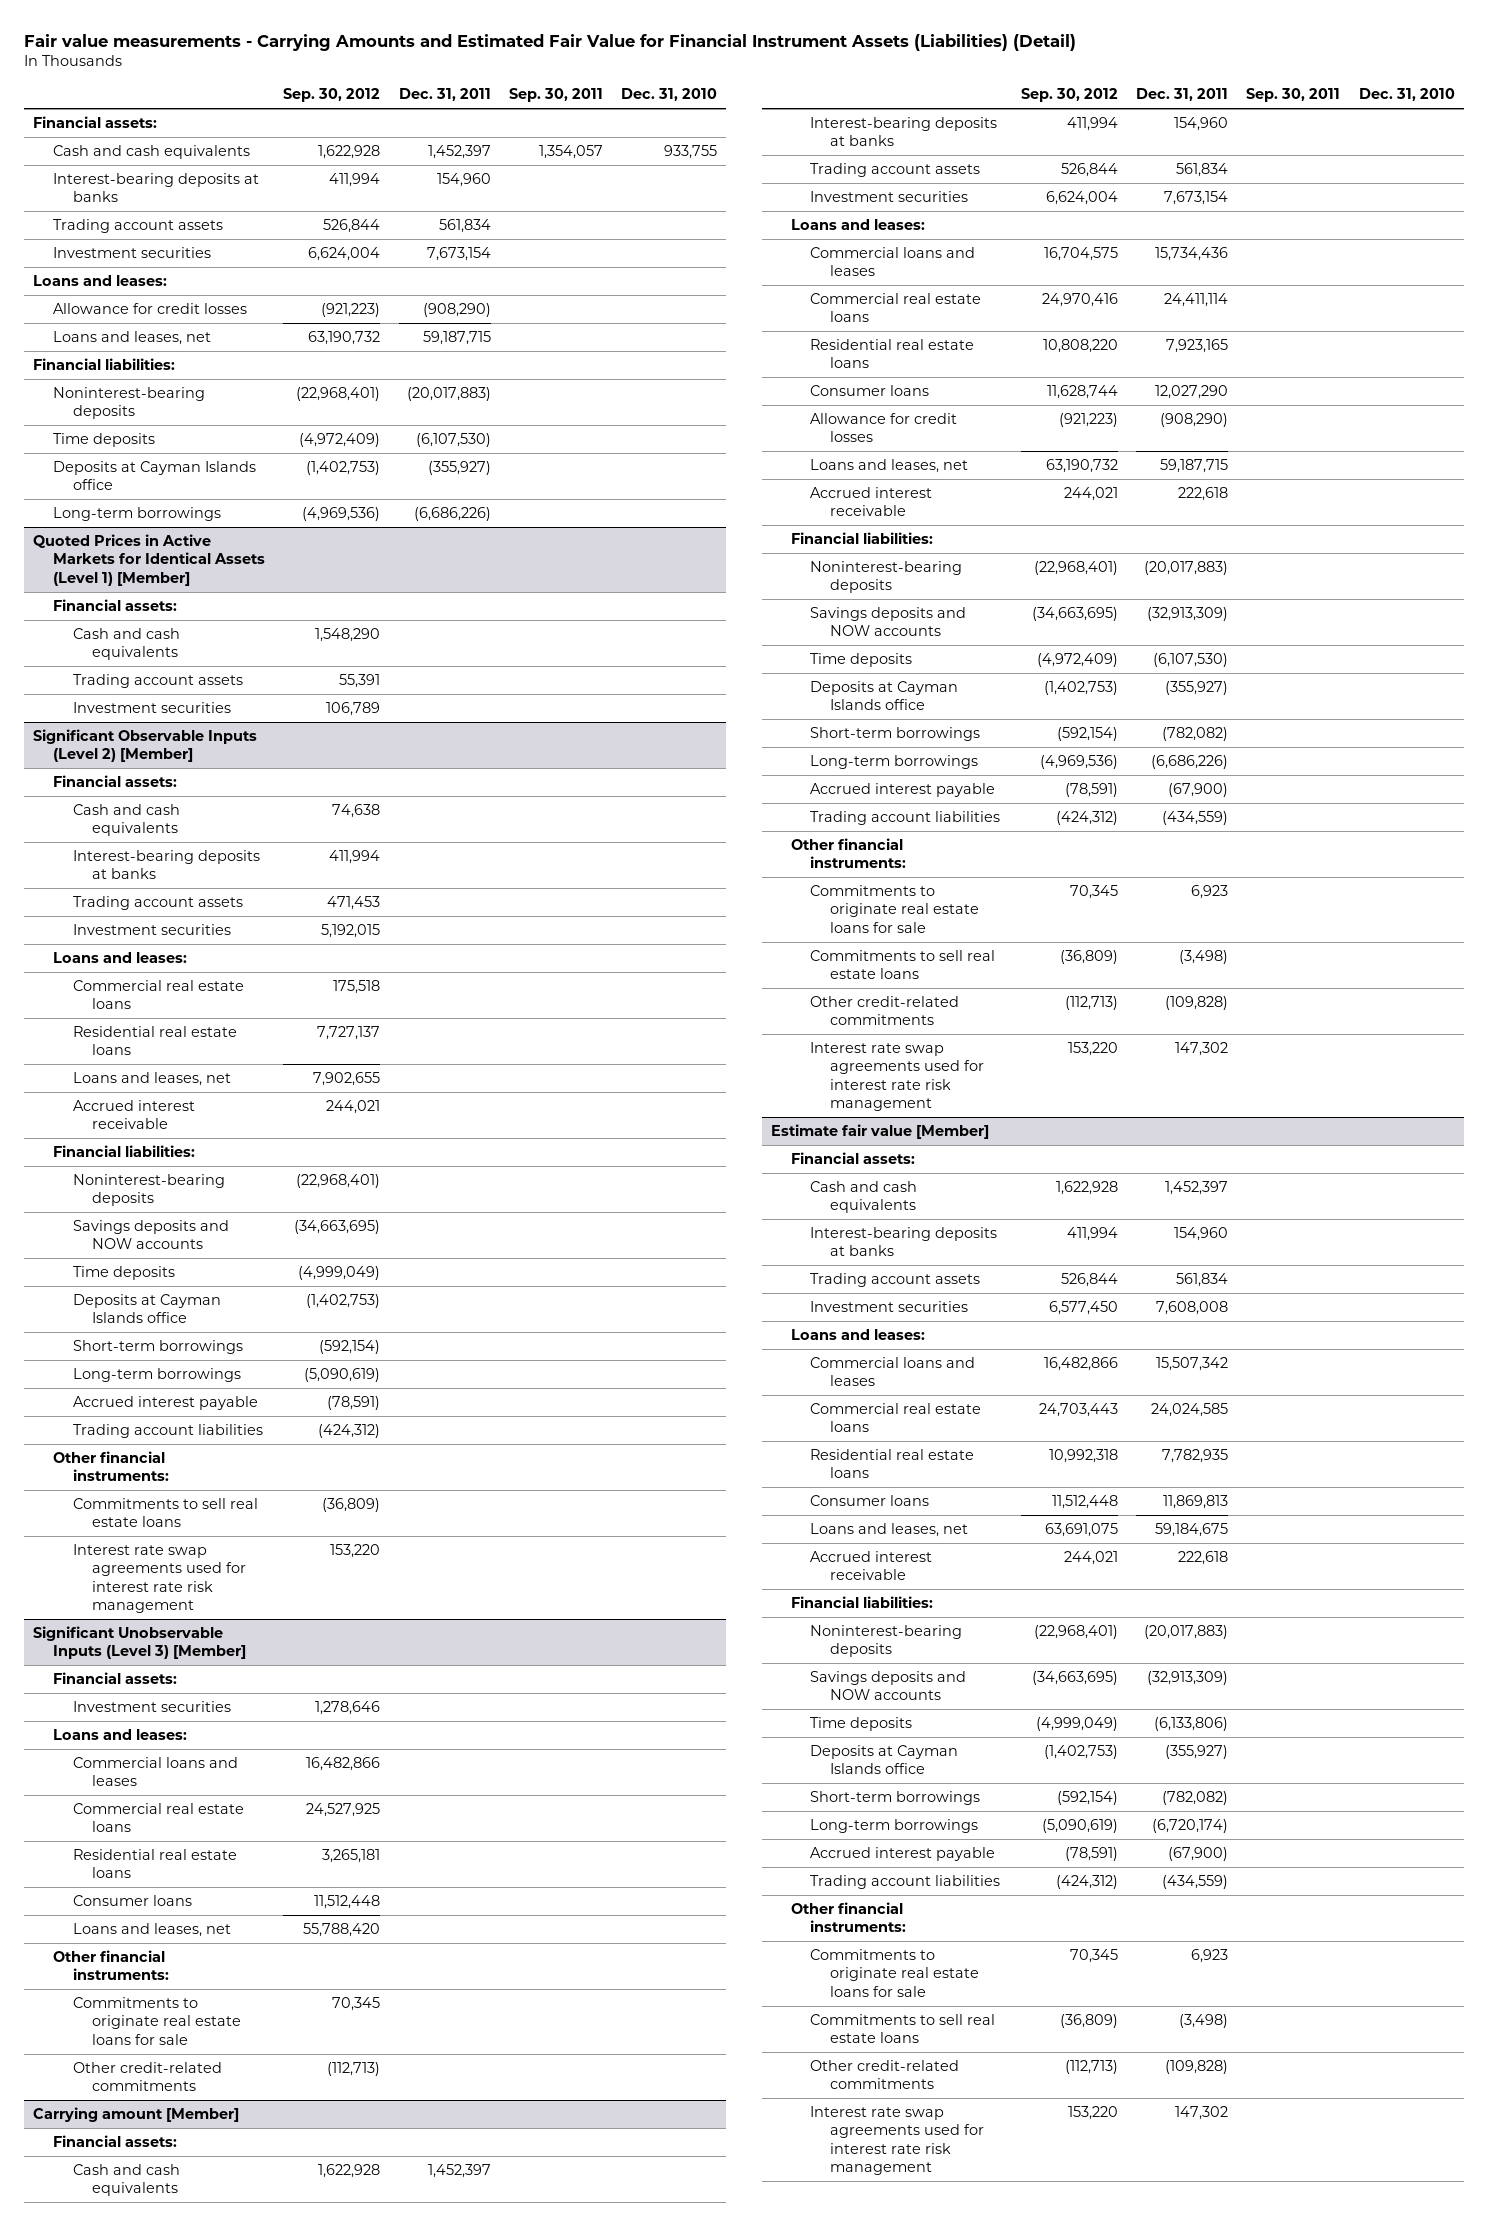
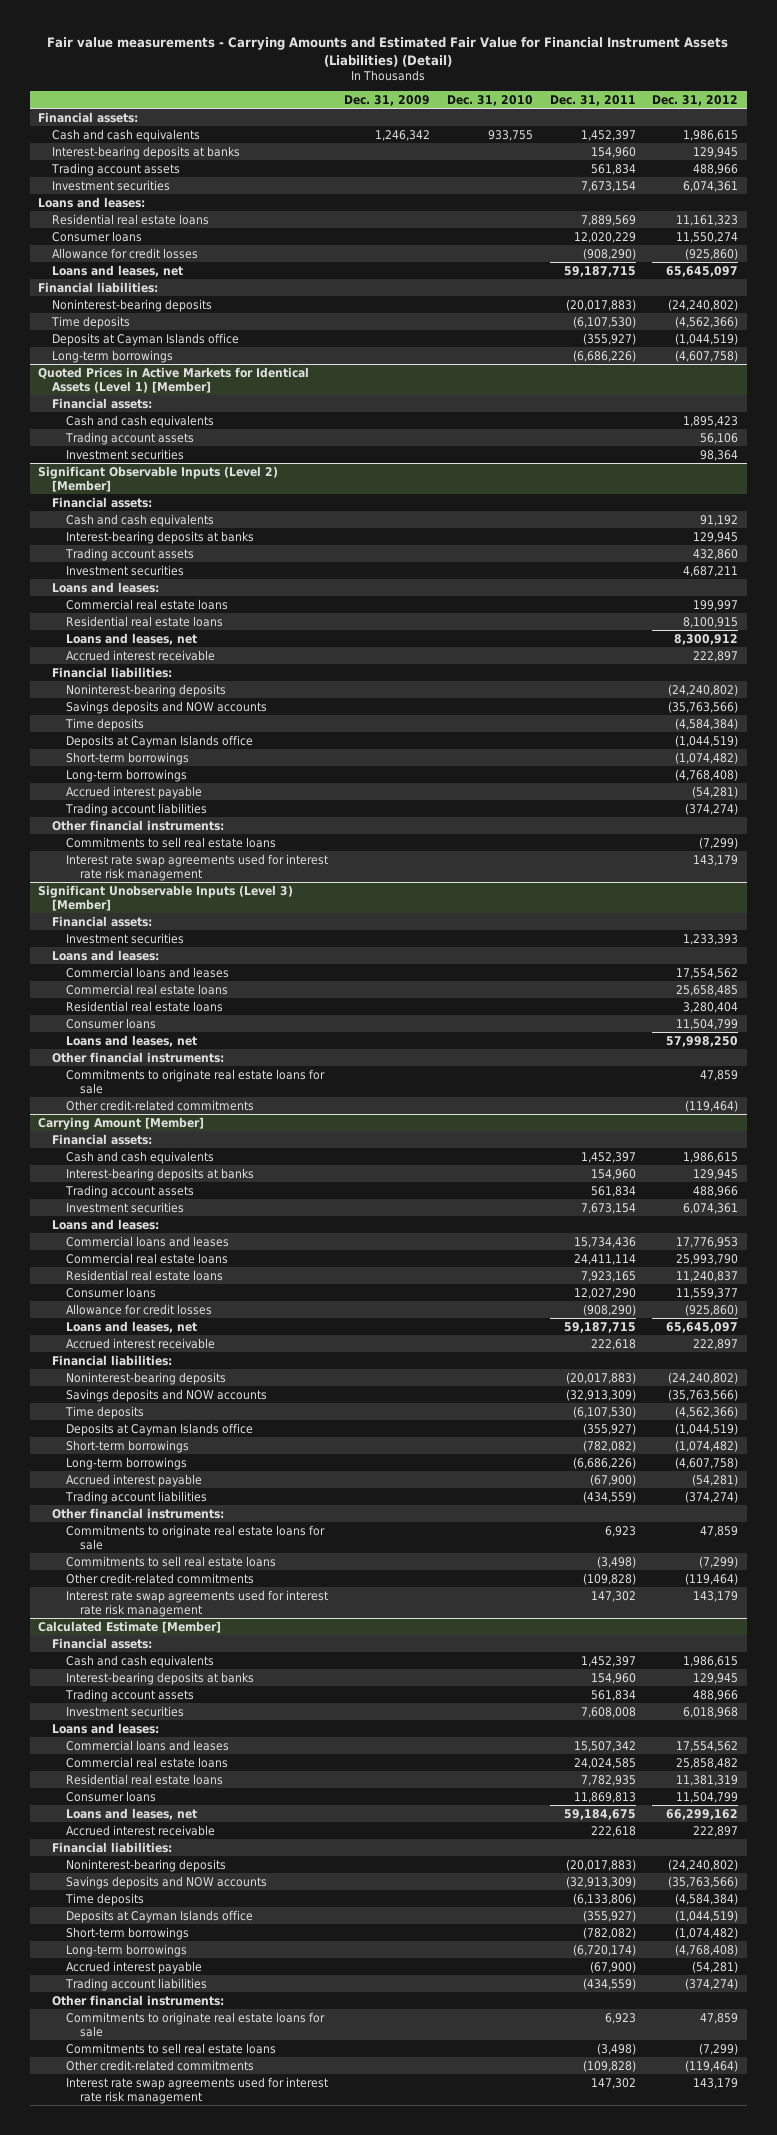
- | Sep. 30, 2012 | Dec. 31, 2011 | Sep. 30, 2011 | Dec. 31, 2010
+ | Dec. 31, 2009 | Dec. 31, 2010 | Dec. 31, 2011 | Dec. 31, 2012
+ Residential real estate loans | | | 7,889,569 | 11,161,323
+ Consumer loans | | | 12,020,229 | 11,550,274
- Carrying amount [Member]
+ Carrying Amount [Member]
- Estimate fair value [Member]
+ Calculated Estimate [Member]

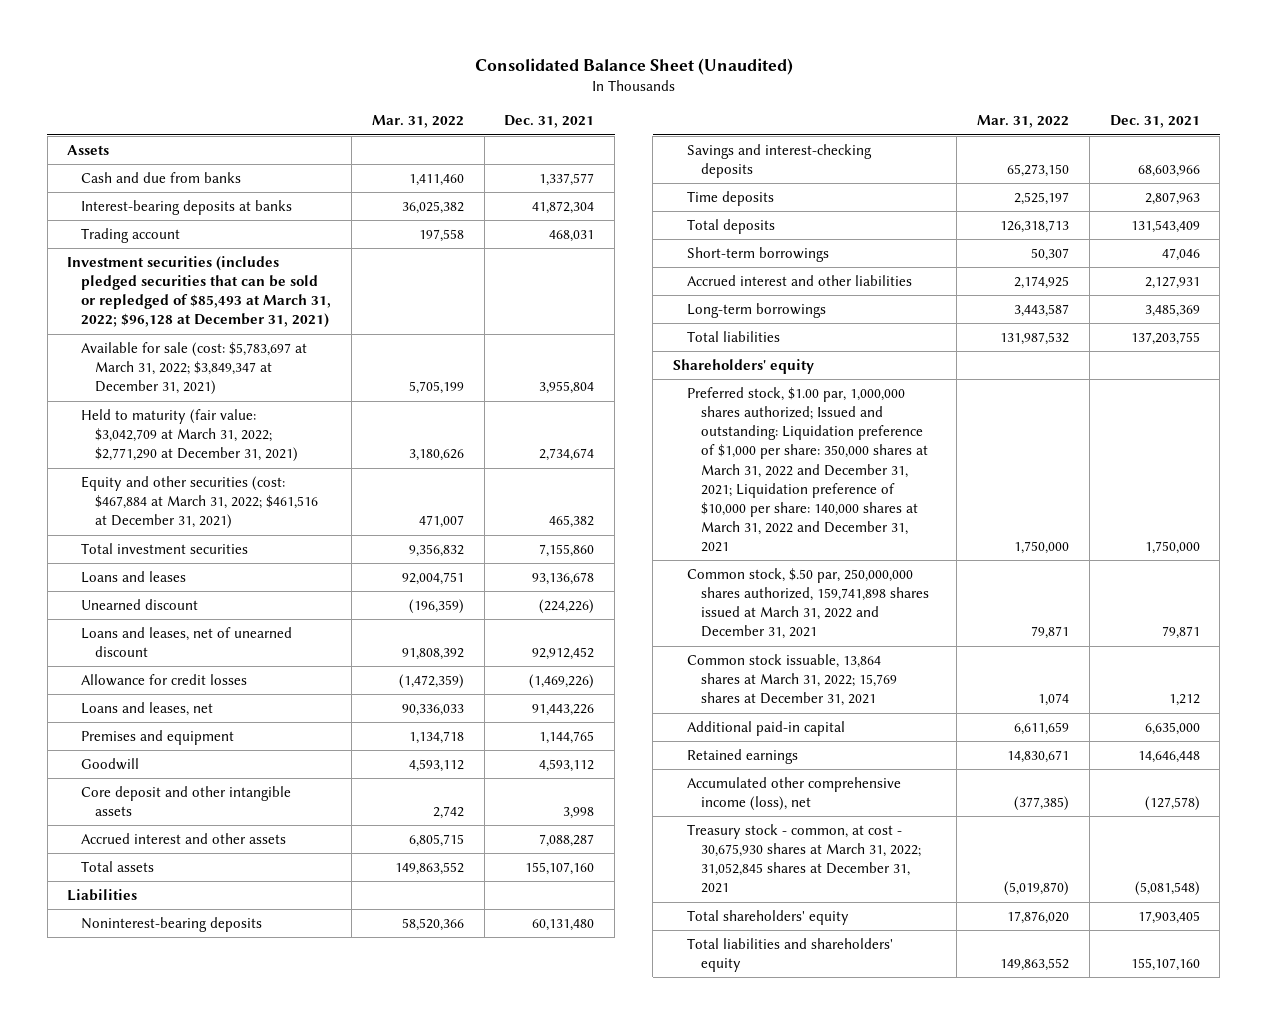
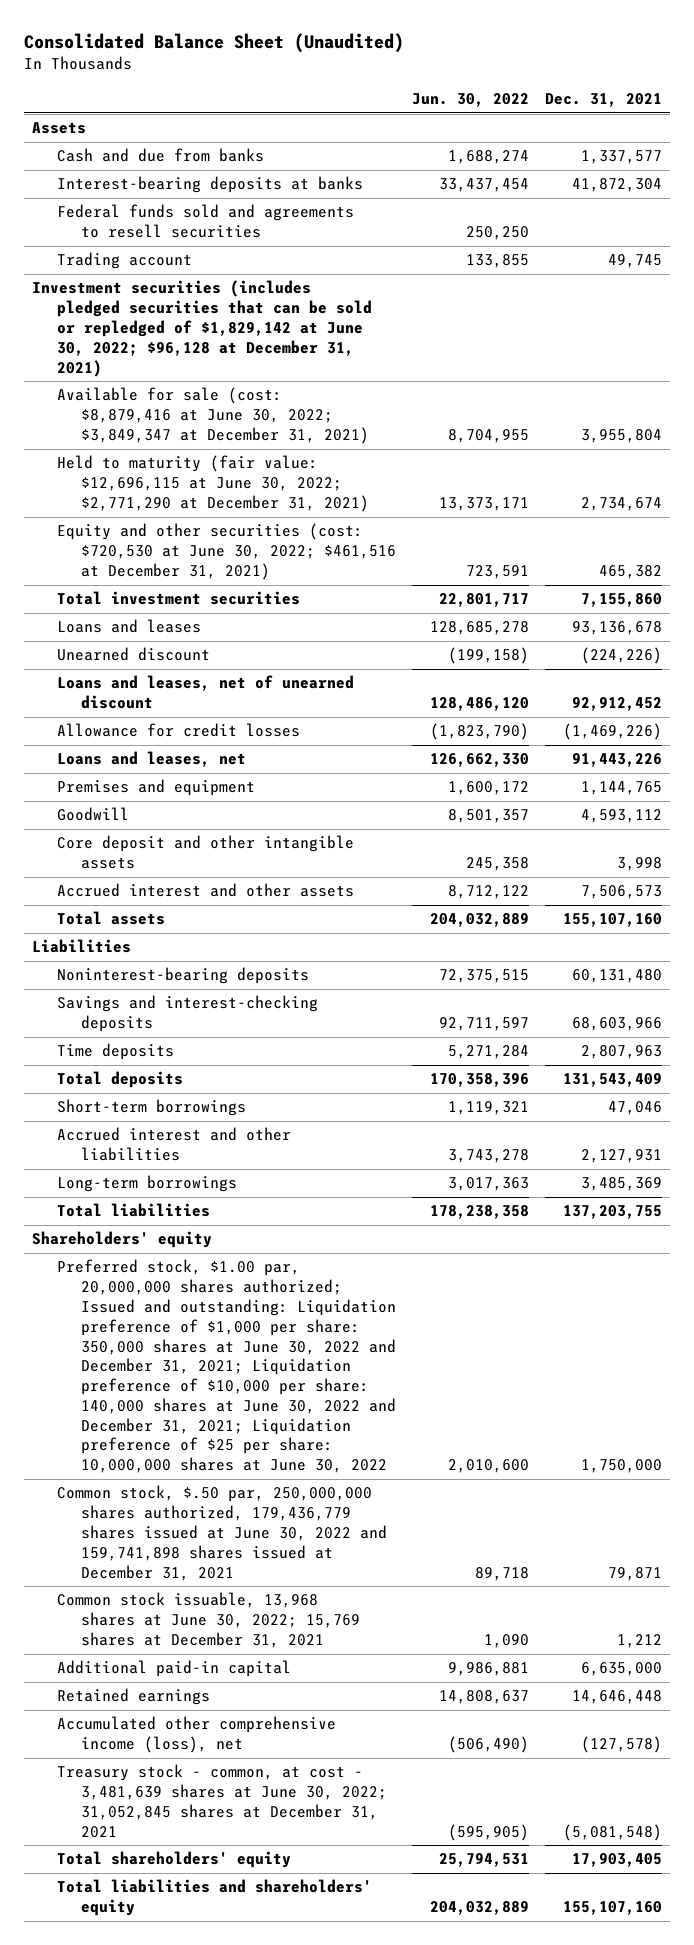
- | Mar. 31, 2022 | Dec. 31, 2021
+ | Jun. 30, 2022 | Dec. 31, 2021
- Trading account | 197,558 | 468,031
- Investment securities (includes pledged securities that can be sold or repledged of $85,493 at March 31, 2022; $96,128 at December 31, 2021)
- Available for sale (cost: $5,783,697 at March 31, 2022; $3,849,347 at December 31, 2021) | 5,705,199 | 3,955,804
- Held to maturity (fair value: $3,042,709 at March 31, 2022; $2,771,290 at December 31, 2021) | 3,180,626 | 2,734,674
- Equity and other securities (cost: $467,884 at March 31, 2022; $461,516 at December 31, 2021) | 471,007 | 465,382
+ Federal funds sold and agreements to resell securities | 250,250 |
+ Trading account | 133,855 | 49,745
+ Investment securities (includes pledged securities that can be sold or repledged of $1,829,142 at June 30, 2022; $96,128 at December 31, 2021)
+ Available for sale (cost: $8,879,416 at June 30, 2022; $3,849,347 at December 31, 2021) | 8,704,955 | 3,955,804
+ Held to maturity (fair value: $12,696,115 at June 30, 2022; $2,771,290 at December 31, 2021) | 13,373,171 | 2,734,674
+ Equity and other securities (cost: $720,530 at June 30, 2022; $461,516 at December 31, 2021) | 723,591 | 465,382
- Accrued interest and other assets | 6,805,715 | 7,088,287
+ Accrued interest and other assets | 8,712,122 | 7,506,573
- Preferred stock, $1.00 par, 1,000,000 shares authorized; Issued and outstanding: Liquidation preference of $1,000 per share: 350,000 shares at March 31, 2022 and December 31, 2021; Liquidation preference of $10,000 per share: 140,000 shares at March 31, 2022 and December 31, 2021 | 1,750,000 | 1,750,000
- Common stock, $.50 par, 250,000,000 shares authorized, 159,741,898 shares issued at March 31, 2022 and December 31, 2021 | 79,871 | 79,871
- Common stock issuable, 13,864 shares at March 31, 2022; 15,769 shares at December 31, 2021 | 1,074 | 1,212
+ Preferred stock, $1.00 par, 20,000,000 shares authorized; Issued and outstanding: Liquidation preference of $1,000 per share: 350,000 shares at June 30, 2022 and December 31, 2021; Liquidation preference of $10,000 per share: 140,000 shares at June 30, 2022 and December 31, 2021; Liquidation preference of $25 per share: 10,000,000 shares at June 30, 2022 | 2,010,600 | 1,750,000
+ Common stock, $.50 par, 250,000,000 shares authorized, 179,436,779 shares issued at June 30, 2022 and 159,741,898 shares issued at December 31, 2021 | 89,718 | 79,871
+ Common stock issuable, 13,968 shares at June 30, 2022; 15,769 shares at December 31, 2021 | 1,090 | 1,212
- Treasury stock - common, at cost - 30,675,930 shares at March 31, 2022; 31,052,845 shares at December 31, 2021 | (5,019,870) | (5,081,548)
+ Treasury stock - common, at cost - 3,481,639 shares at June 30, 2022; 31,052,845 shares at December 31, 2021 | (595,905) | (5,081,548)

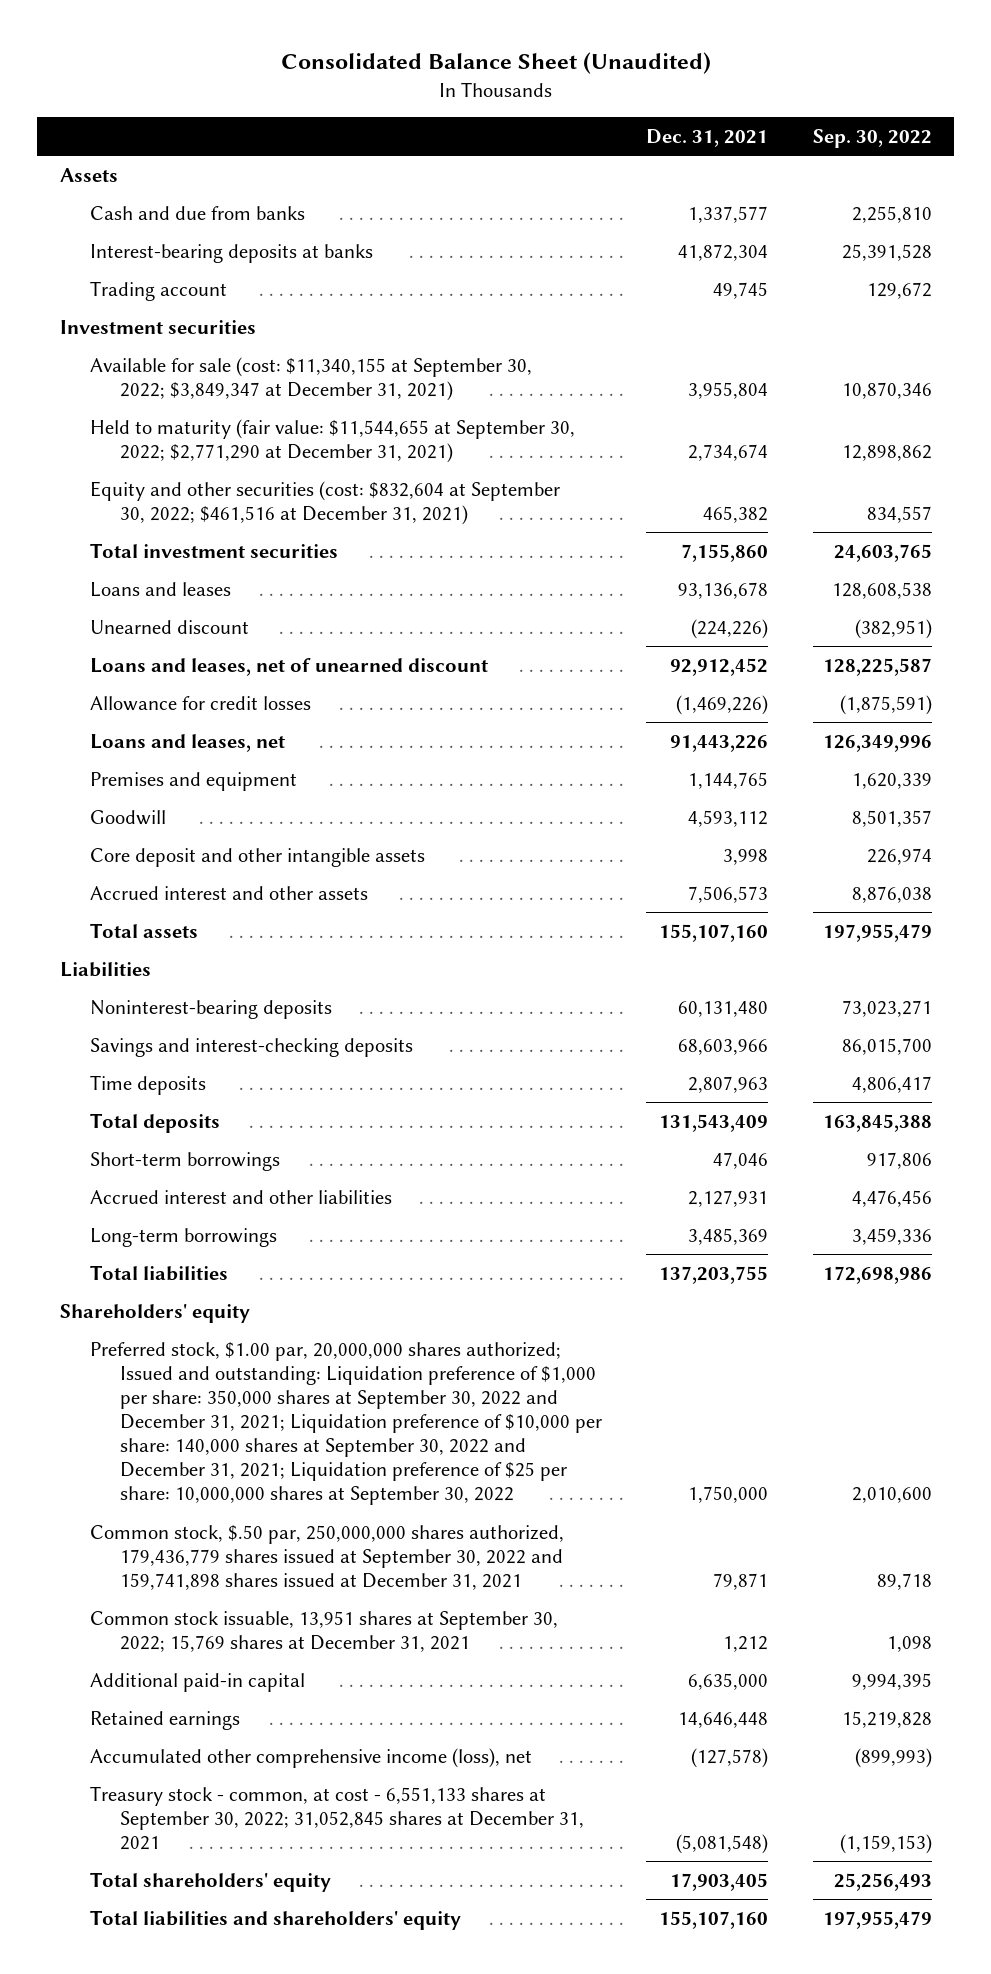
- | Jun. 30, 2022 | Dec. 31, 2021
+ | Dec. 31, 2021 | Sep. 30, 2022
- Federal funds sold and agreements to resell securities | 250,250 |
- Investment securities (includes pledged securities that can be sold or repledged of $1,829,142 at June 30, 2022; $96,128 at December 31, 2021)
- Available for sale (cost: $8,879,416 at June 30, 2022; $3,849,347 at December 31, 2021) | 8,704,955 | 3,955,804
- Held to maturity (fair value: $12,696,115 at June 30, 2022; $2,771,290 at December 31, 2021) | 13,373,171 | 2,734,674
- Equity and other securities (cost: $720,530 at June 30, 2022; $461,516 at December 31, 2021) | 723,591 | 465,382
+ Investment securities
+ Available for sale (cost: $11,340,155 at September 30, 2022; $3,849,347 at December 31, 2021) | 3,955,804 | 10,870,346
+ Held to maturity (fair value: $11,544,655 at September 30, 2022; $2,771,290 at December 31, 2021) | 2,734,674 | 12,898,862
+ Equity and other securities (cost: $832,604 at September 30, 2022; $461,516 at December 31, 2021) | 465,382 | 834,557
- Preferred stock, $1.00 par, 20,000,000 shares authorized; Issued and outstanding: Liquidation preference of $1,000 per share: 350,000 shares at June 30, 2022 and December 31, 2021; Liquidation preference of $10,000 per share: 140,000 shares at June 30, 2022 and December 31, 2021; Liquidation preference of $25 per share: 10,000,000 shares at June 30, 2022 | 2,010,600 | 1,750,000
- Common stock, $.50 par, 250,000,000 shares authorized, 179,436,779 shares issued at June 30, 2022 and 159,741,898 shares issued at December 31, 2021 | 89,718 | 79,871
- Common stock issuable, 13,968 shares at June 30, 2022; 15,769 shares at December 31, 2021 | 1,090 | 1,212
+ Preferred stock, $1.00 par, 20,000,000 shares authorized; Issued and outstanding: Liquidation preference of $1,000 per share: 350,000 shares at September 30, 2022 and December 31, 2021; Liquidation preference of $10,000 per share: 140,000 shares at September 30, 2022 and December 31, 2021; Liquidation preference of $25 per share: 10,000,000 shares at September 30, 2022 | 1,750,000 | 2,010,600
+ Common stock, $.50 par, 250,000,000 shares authorized, 179,436,779 shares issued at September 30, 2022 and 159,741,898 shares issued at December 31, 2021 | 79,871 | 89,718
+ Common stock issuable, 13,951 shares at September 30, 2022; 15,769 shares at December 31, 2021 | 1,212 | 1,098
- Treasury stock - common, at cost - 3,481,639 shares at June 30, 2022; 31,052,845 shares at December 31, 2021 | (595,905) | (5,081,548)
+ Treasury stock - common, at cost - 6,551,133 shares at September 30, 2022; 31,052,845 shares at December 31, 2021 | (5,081,548) | (1,159,153)

